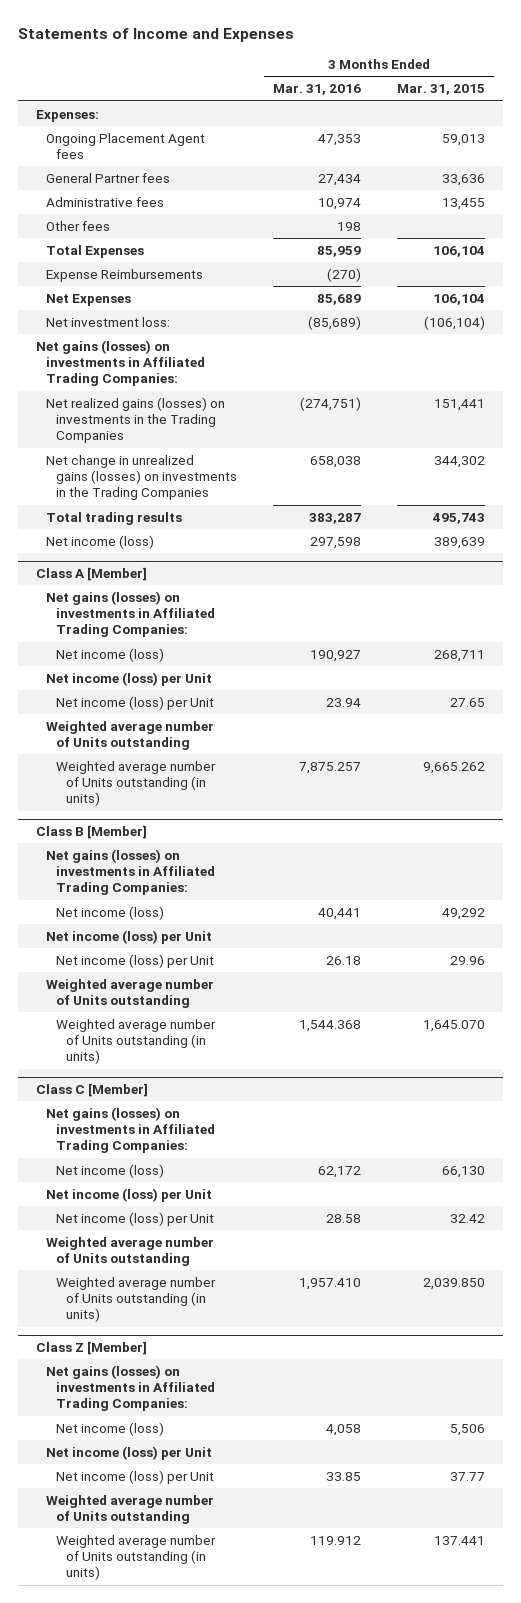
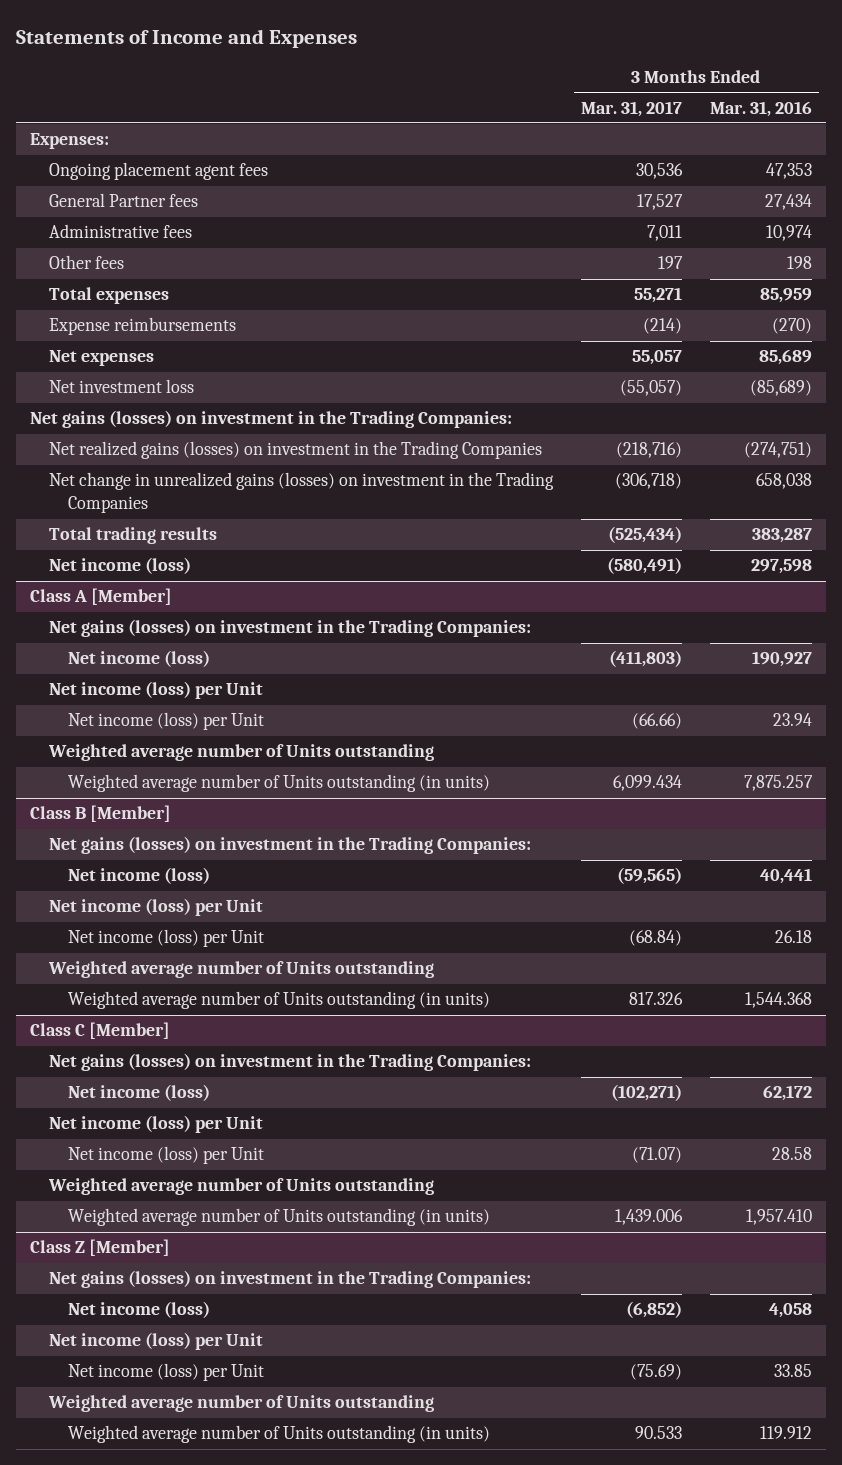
- | 3 Months Ended Mar. 31, 2016 | 3 Months Ended Mar. 31, 2015
+ | 3 Months Ended Mar. 31, 2017 | 3 Months Ended Mar. 31, 2016
- Ongoing Placement Agent fees | 47,353 | 59,013
+ Ongoing placement agent fees | 30,536 | 47,353
- Total Expenses | 85,959 | 106,104
- Expense Reimbursements | (270) |
- Net Expenses | 85,689 | 106,104
- Net investment loss: | (85,689) | (106,104)
- Net gains (losses) on investments in Affiliated Trading Companies:
- Net realized gains (losses) on investments in the Trading Companies | (274,751) | 151,441
- Net change in unrealized gains (losses) on investments in the Trading Companies | 658,038 | 344,302
+ Total expenses | 55,271 | 85,959
+ Expense reimbursements | (214) | (270)
+ Net expenses | 55,057 | 85,689
+ Net investment loss | (55,057) | (85,689)
+ Net gains (losses) on investment in the Trading Companies:
+ Net realized gains (losses) on investment in the Trading Companies | (218,716) | (274,751)
+ Net change in unrealized gains (losses) on investment in the Trading Companies | (306,718) | 658,038
@ Class A [Member]
- Net gains (losses) on investments in Affiliated Trading Companies:
+ Net gains (losses) on investment in the Trading Companies:
@ Class B [Member]
- Net gains (losses) on investments in Affiliated Trading Companies:
+ Net gains (losses) on investment in the Trading Companies:
@ Class C [Member]
- Net gains (losses) on investments in Affiliated Trading Companies:
+ Net gains (losses) on investment in the Trading Companies:
@ Class Z [Member]
- Net gains (losses) on investments in Affiliated Trading Companies:
+ Net gains (losses) on investment in the Trading Companies:

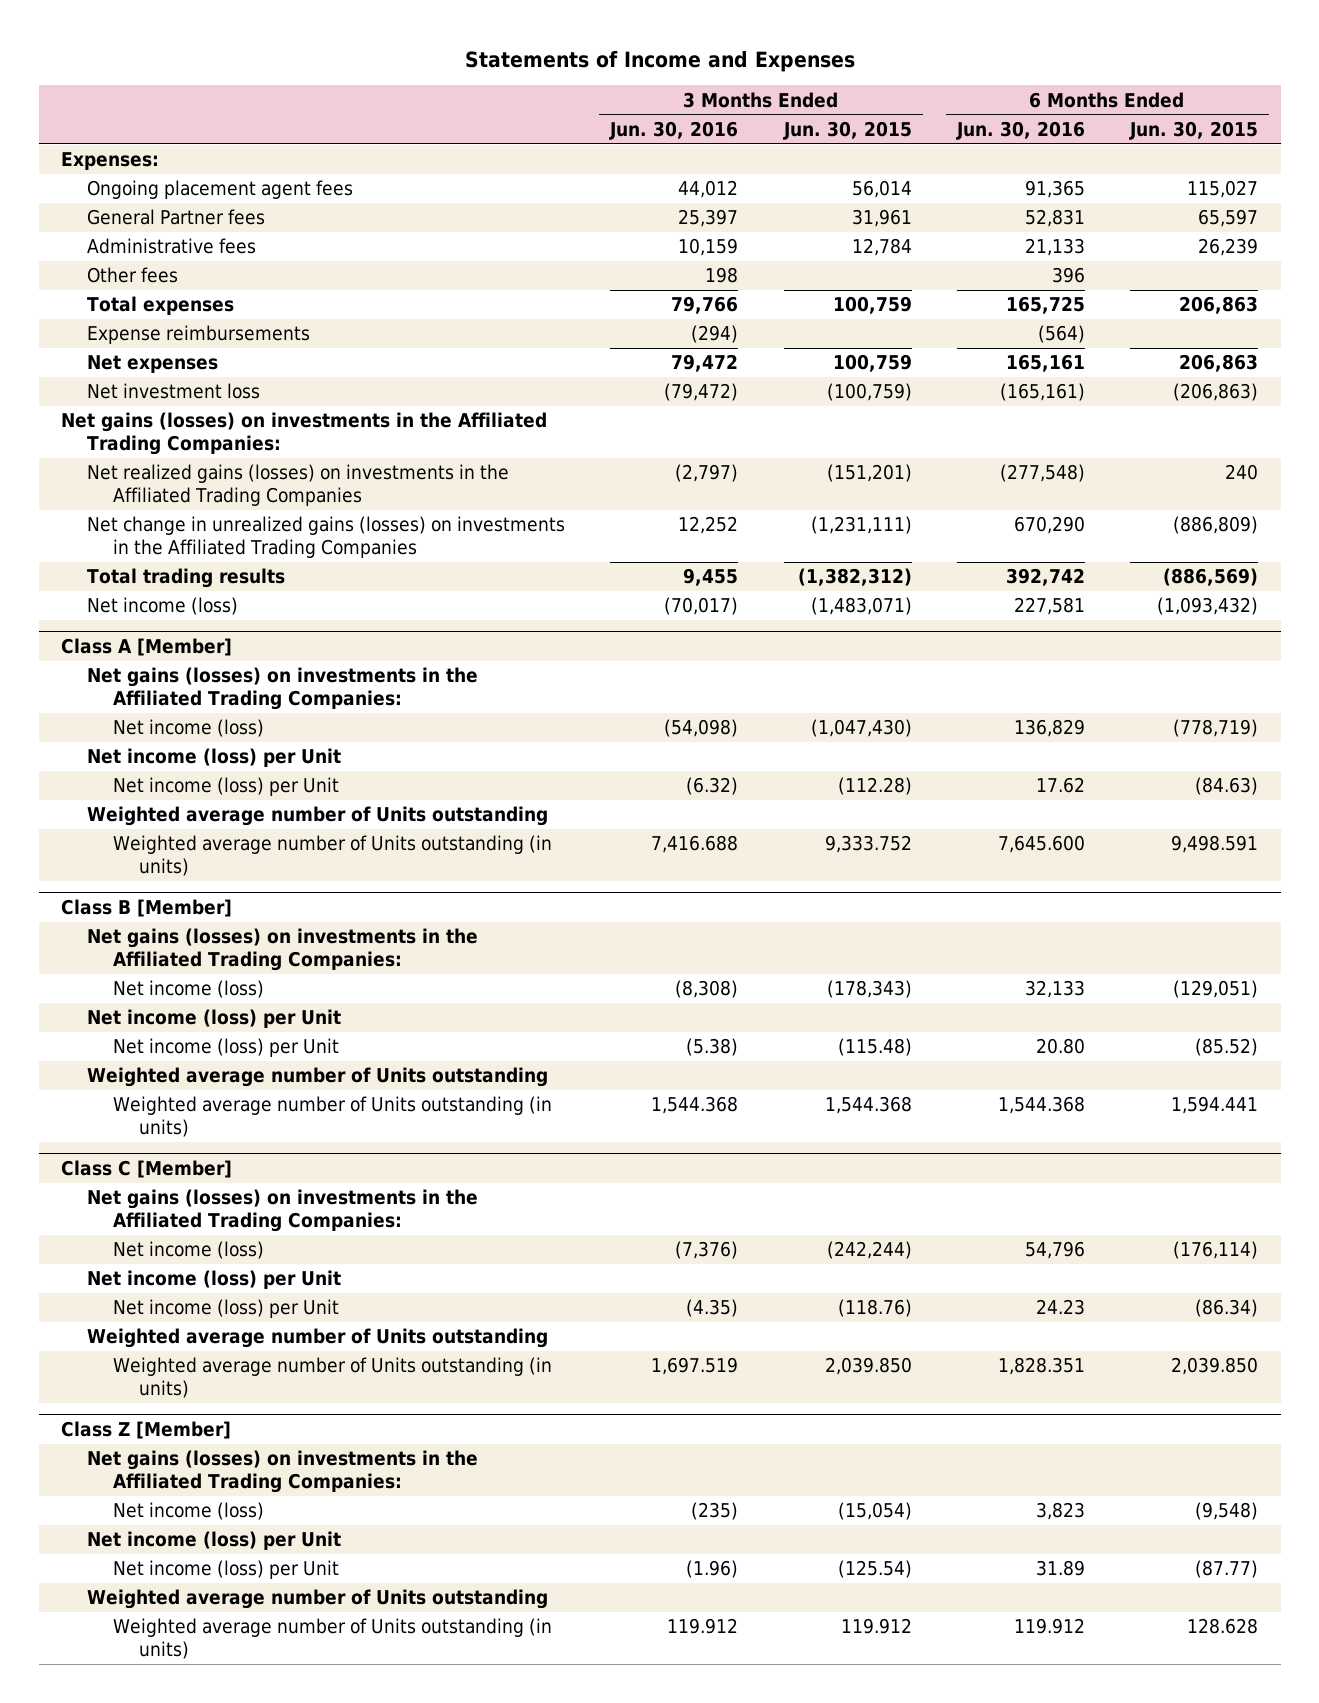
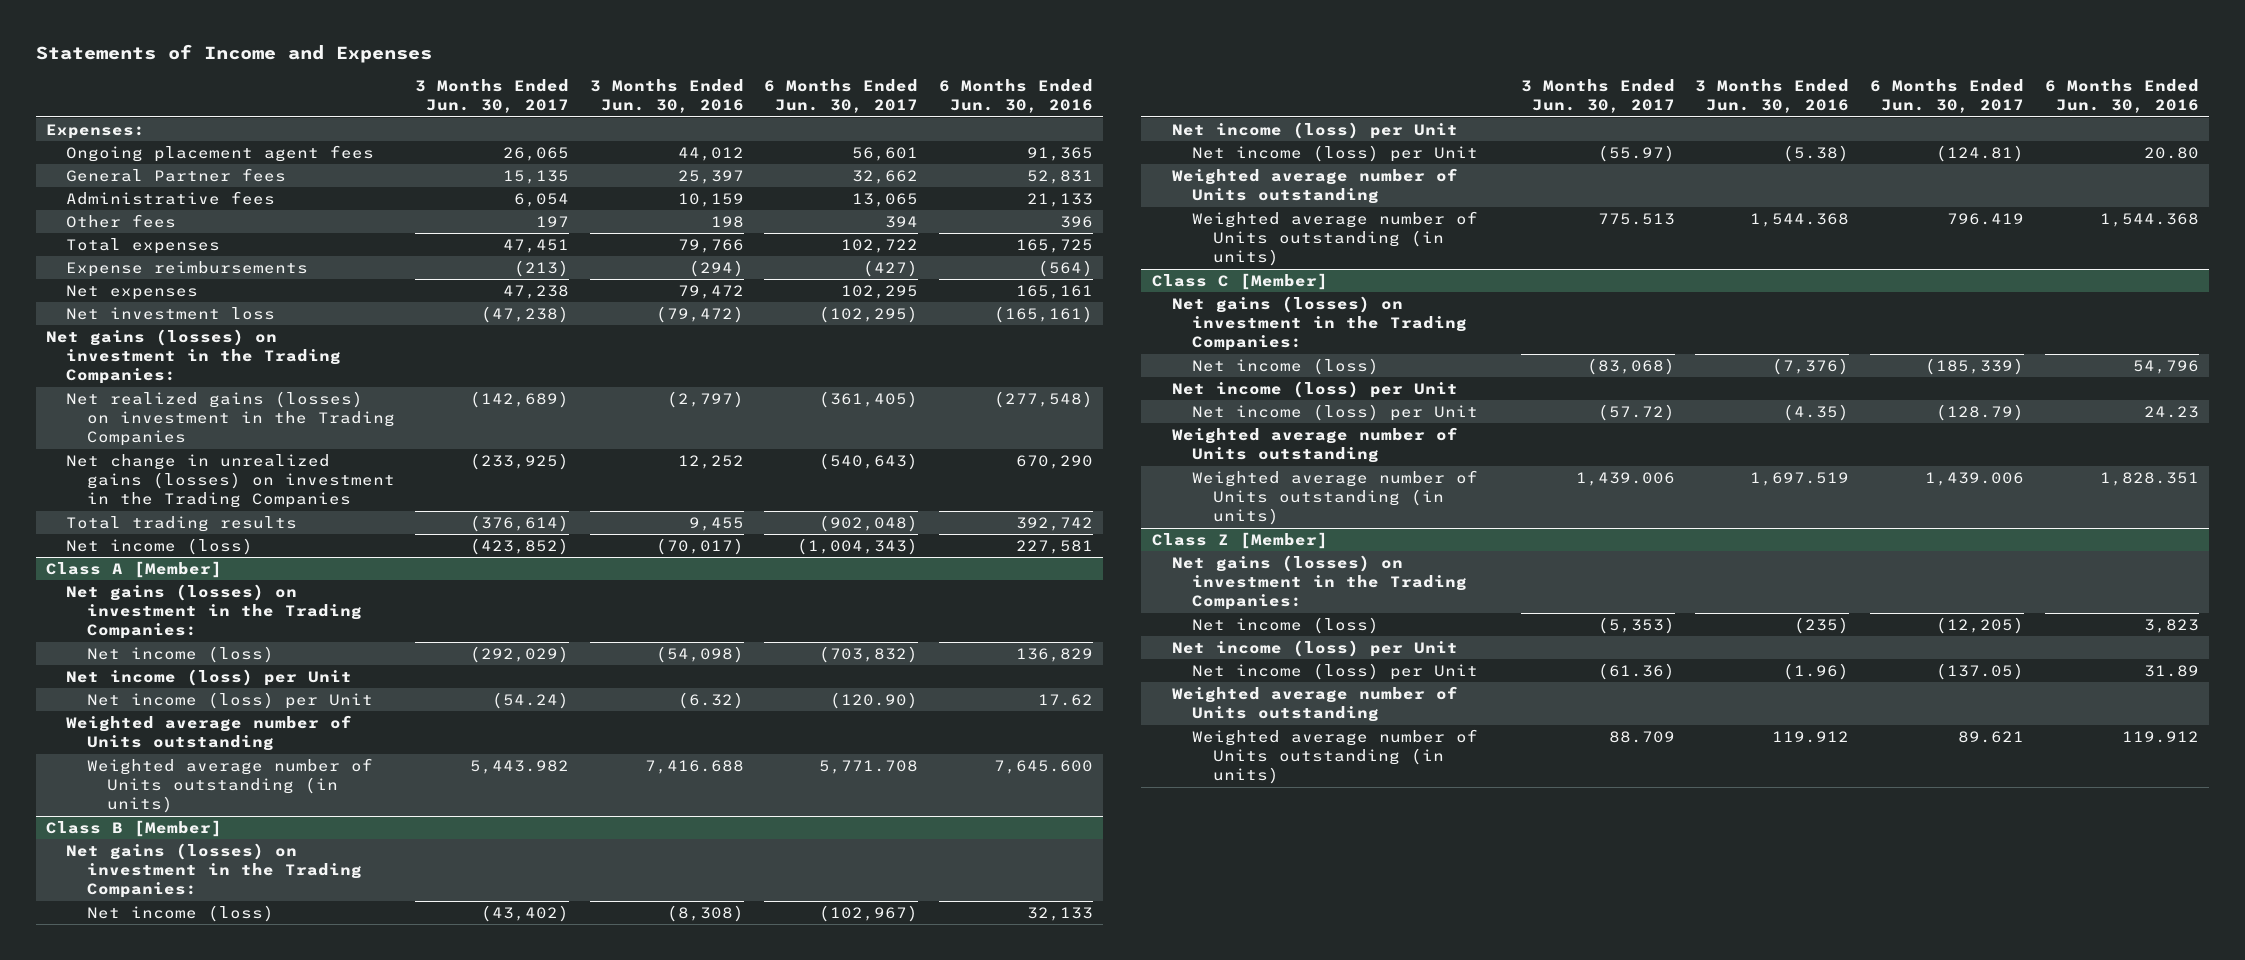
- | 3 Months Ended Jun. 30, 2016 | 3 Months Ended Jun. 30, 2015 | 6 Months Ended Jun. 30, 2016 | 6 Months Ended Jun. 30, 2015
+ | 3 Months Ended Jun. 30, 2017 | 3 Months Ended Jun. 30, 2016 | 6 Months Ended Jun. 30, 2017 | 6 Months Ended Jun. 30, 2016
- Net gains (losses) on investments in the Affiliated Trading Companies:
- Net realized gains (losses) on investments in the Affiliated Trading Companies | (2,797) | (151,201) | (277,548) | 240
- Net change in unrealized gains (losses) on investments in the Affiliated Trading Companies | 12,252 | (1,231,111) | 670,290 | (886,809)
+ Net gains (losses) on investment in the Trading Companies:
+ Net realized gains (losses) on investment in the Trading Companies | (142,689) | (2,797) | (361,405) | (277,548)
+ Net change in unrealized gains (losses) on investment in the Trading Companies | (233,925) | 12,252 | (540,643) | 670,290
@ Class A [Member]
- Net gains (losses) on investments in the Affiliated Trading Companies:
+ Net gains (losses) on investment in the Trading Companies:
@ Class B [Member]
- Net gains (losses) on investments in the Affiliated Trading Companies:
+ Net gains (losses) on investment in the Trading Companies:
@ Class C [Member]
- Net gains (losses) on investments in the Affiliated Trading Companies:
+ Net gains (losses) on investment in the Trading Companies:
@ Class Z [Member]
- Net gains (losses) on investments in the Affiliated Trading Companies:
+ Net gains (losses) on investment in the Trading Companies:

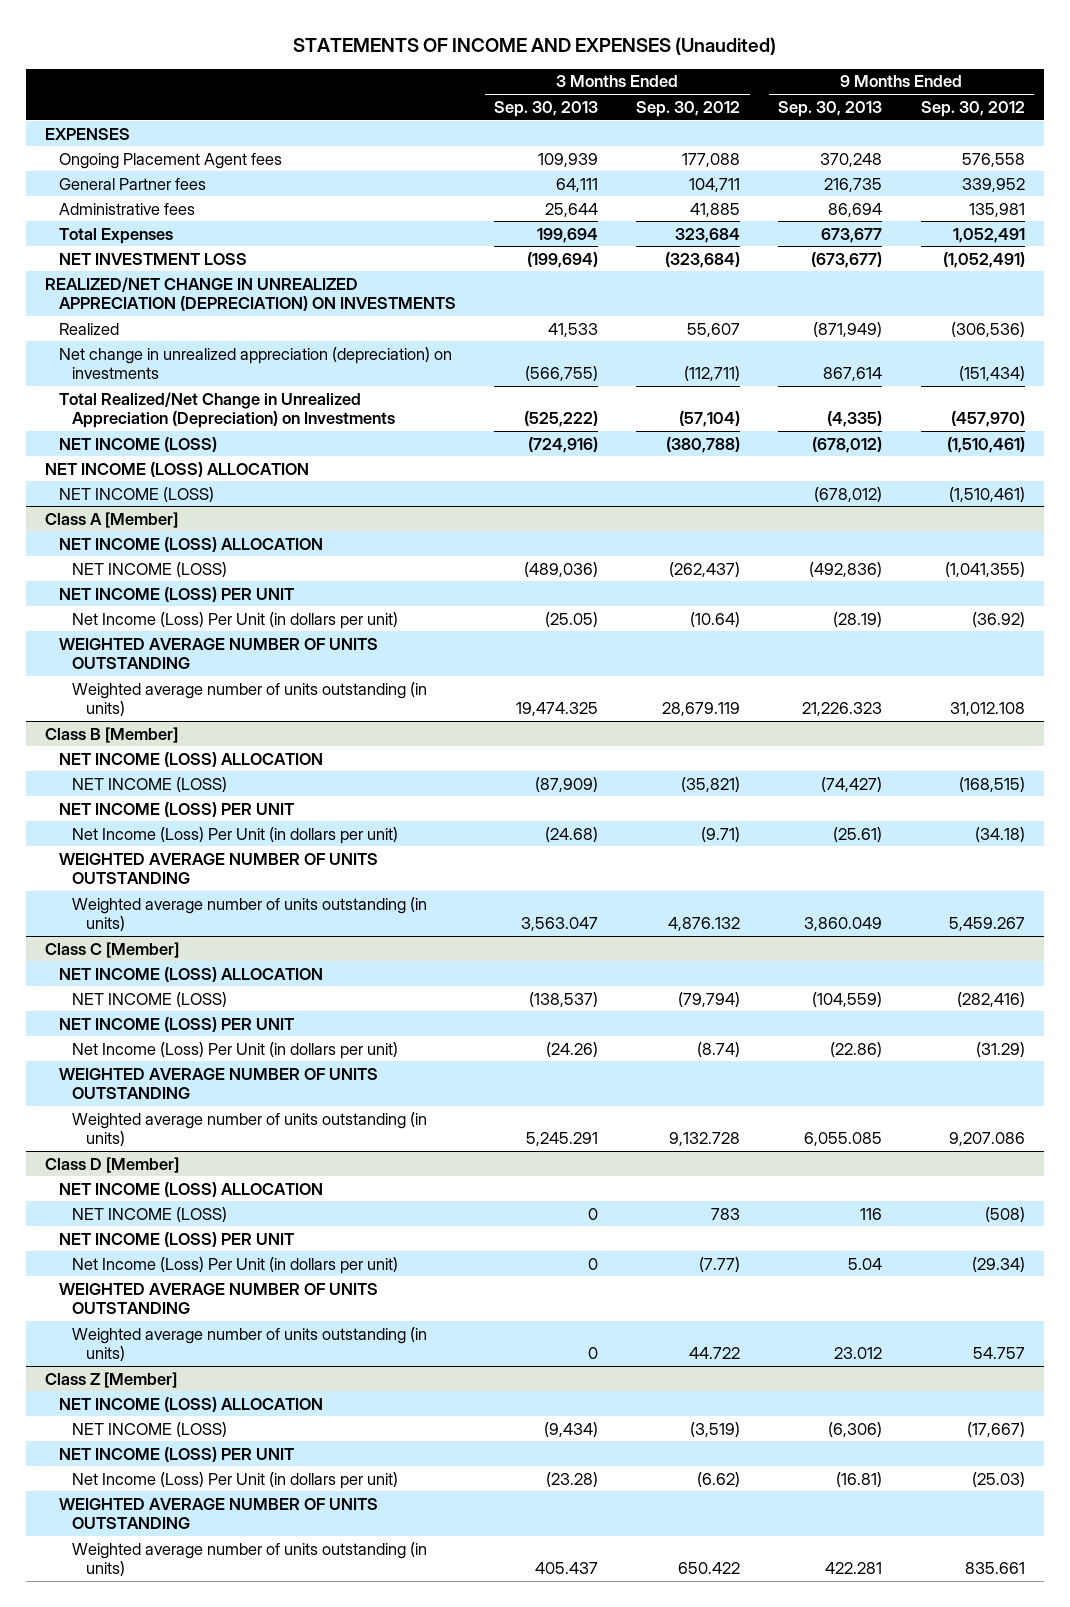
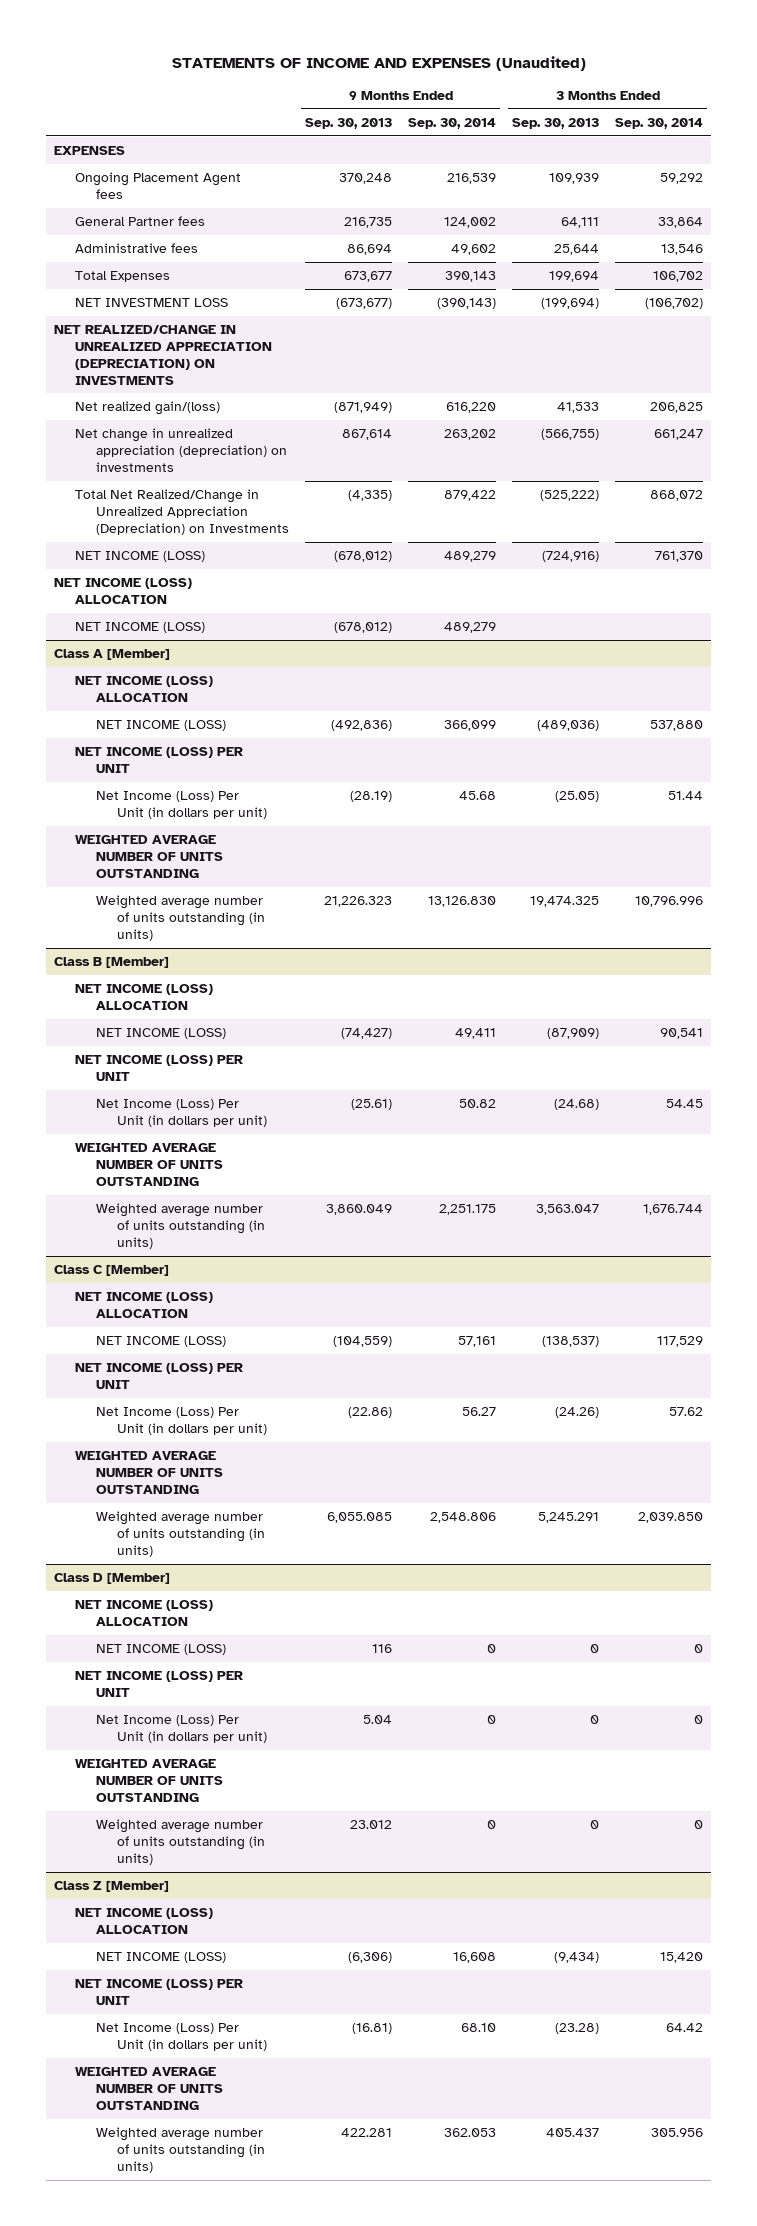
- | 3 Months Ended Sep. 30, 2013 | 3 Months Ended Sep. 30, 2012 | 9 Months Ended Sep. 30, 2013 | 9 Months Ended Sep. 30, 2012
+ | 9 Months Ended Sep. 30, 2013 | 9 Months Ended Sep. 30, 2014 | 3 Months Ended Sep. 30, 2013 | 3 Months Ended Sep. 30, 2014
- REALIZED/NET CHANGE IN UNREALIZED APPRECIATION (DEPRECIATION) ON INVESTMENTS
- Realized | 41,533 | 55,607 | (871,949) | (306,536)
+ NET REALIZED/CHANGE IN UNREALIZED APPRECIATION (DEPRECIATION) ON INVESTMENTS
+ Net realized gain/(loss) | (871,949) | 616,220 | 41,533 | 206,825
- Total Realized/Net Change in Unrealized Appreciation (Depreciation) on Investments | (525,222) | (57,104) | (4,335) | (457,970)
+ Total Net Realized/Change in Unrealized Appreciation (Depreciation) on Investments | (4,335) | 879,422 | (525,222) | 868,072

